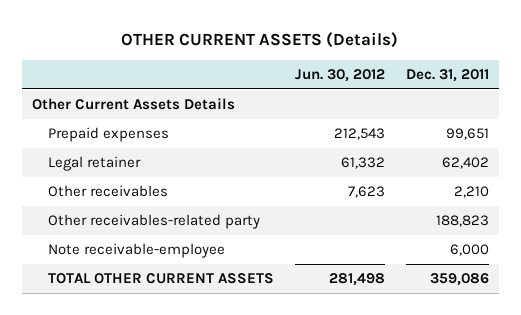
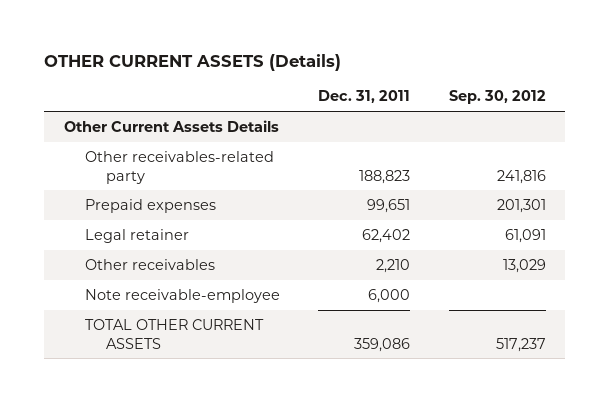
- | Jun. 30, 2012 | Dec. 31, 2011
+ | Dec. 31, 2011 | Sep. 30, 2012
moved up: Other receivables-related party | 188,823 | 241,816

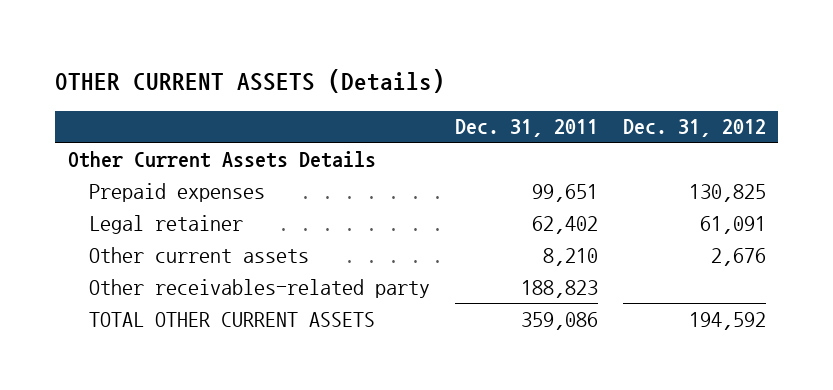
- | Dec. 31, 2011 | Sep. 30, 2012
+ | Dec. 31, 2011 | Dec. 31, 2012
- Other receivables | 2,210 | 13,029
- Note receivable-employee | 6,000 |
+ Other current assets | 8,210 | 2,676
moved down: Other receivables-related party | 188,823 |

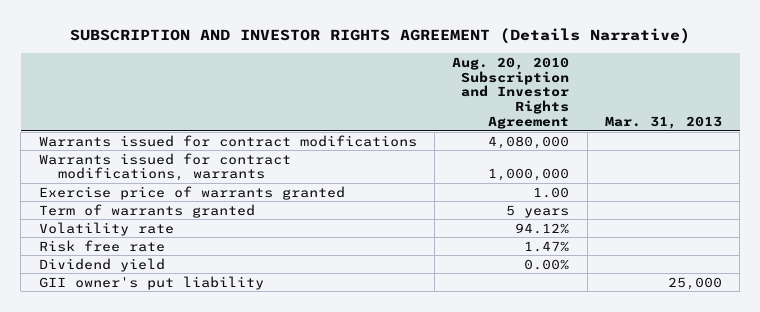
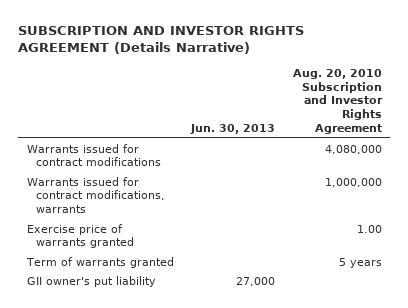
- | Aug. 20, 2010 Subscription and Investor Rights Agreement | Mar. 31, 2013
+ | Jun. 30, 2013 | Aug. 20, 2010 Subscription and Investor Rights Agreement
- Volatility rate | 94.12% |
- Risk free rate | 1.47% |
- Dividend yield | 0.00% |

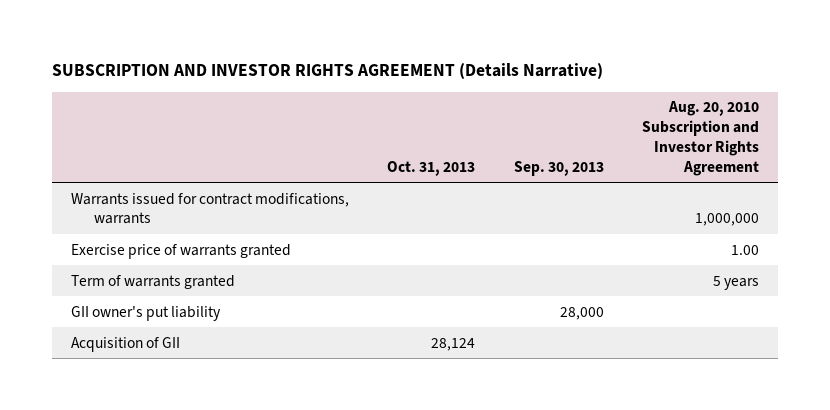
- | Jun. 30, 2013 | Aug. 20, 2010 Subscription and Investor Rights Agreement
+ | Oct. 31, 2013 | Sep. 30, 2013 | Aug. 20, 2010 Subscription and Investor Rights Agreement
- Warrants issued for contract modifications | | 4,080,000
+ Acquisition of GII | 28,124 | |

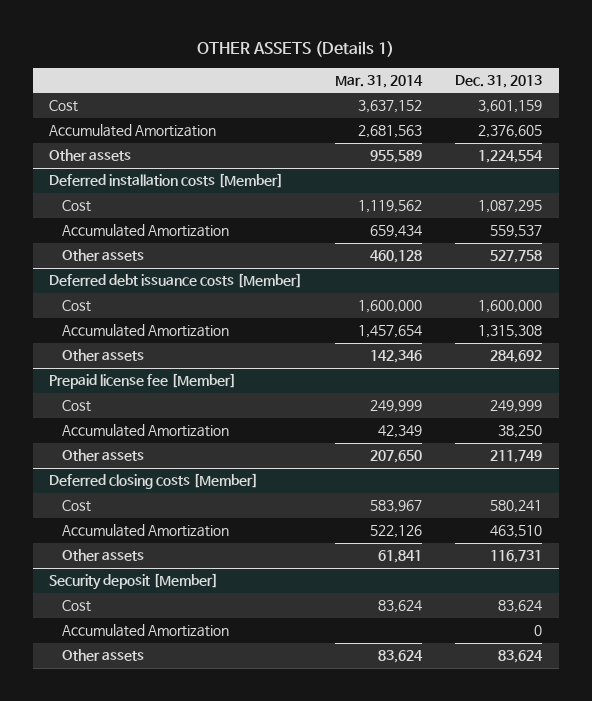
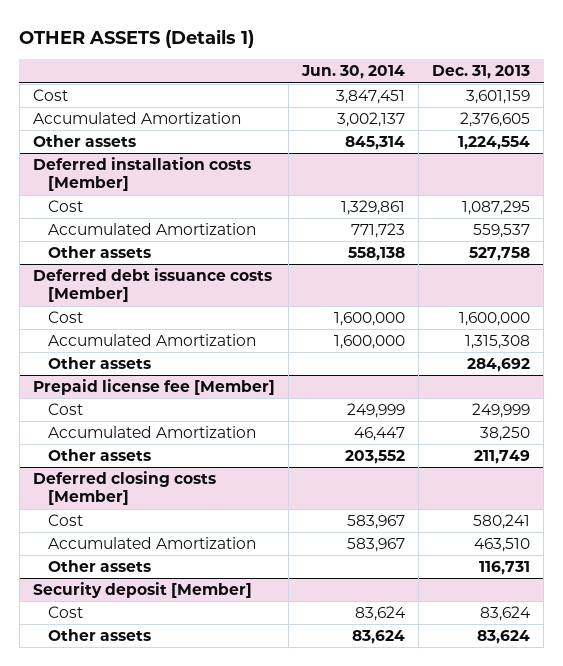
- | Mar. 31, 2014 | Dec. 31, 2013
+ | Jun. 30, 2014 | Dec. 31, 2013
@ Security deposit [Member]
- Accumulated Amortization | | 0

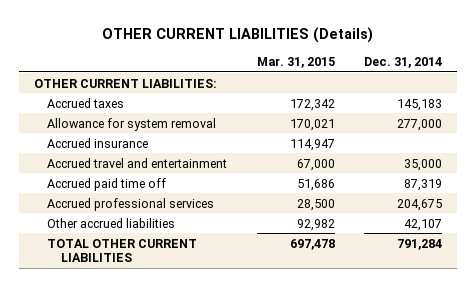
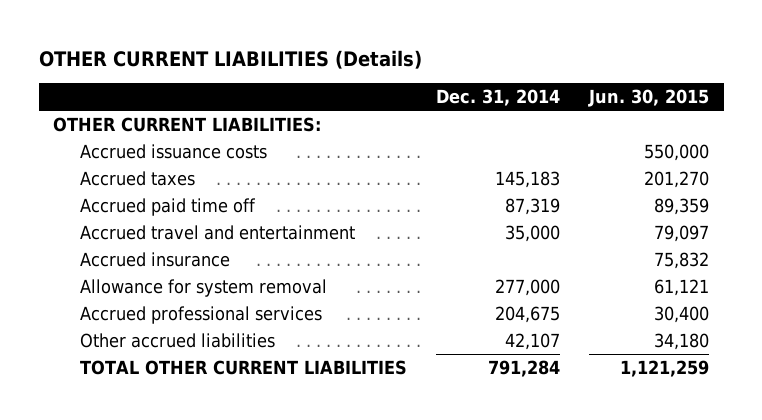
- | Mar. 31, 2015 | Dec. 31, 2014
+ | Dec. 31, 2014 | Jun. 30, 2015
+ Accrued issuance costs | | 550,000
moved down: Accrued travel and entertainment | 35,000 | 79,097
moved down: Accrued insurance | | 75,832
moved down: Allowance for system removal | 277,000 | 61,121

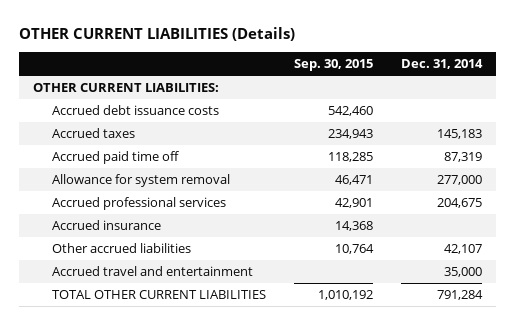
- | Dec. 31, 2014 | Jun. 30, 2015
+ | Sep. 30, 2015 | Dec. 31, 2014
- Accrued issuance costs | | 550,000
+ Accrued debt issuance costs | 542,460 |
moved down: Accrued insurance | 14,368 |
moved down: Accrued travel and entertainment | | 35,000

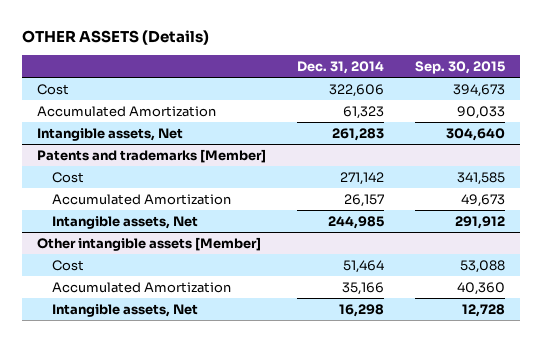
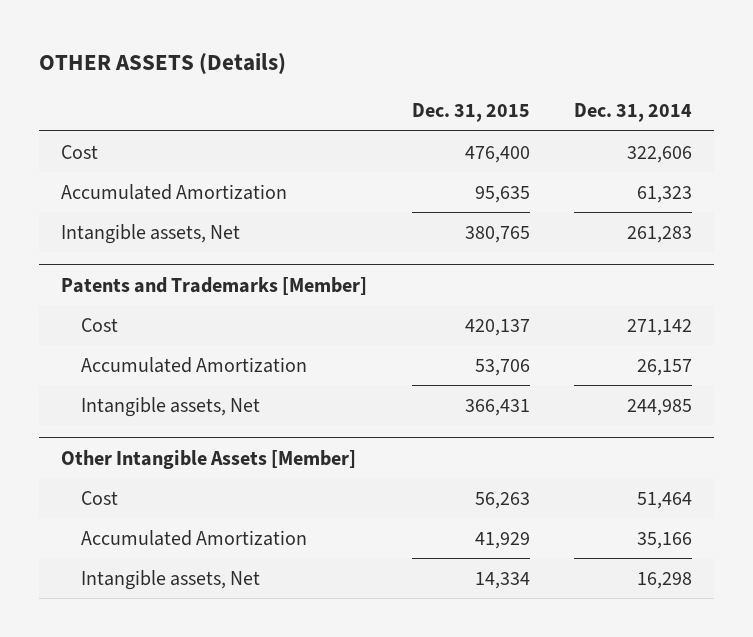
- | Dec. 31, 2014 | Sep. 30, 2015
+ | Dec. 31, 2015 | Dec. 31, 2014
- Patents and trademarks [Member]
+ Patents and Trademarks [Member]
- Other intangible assets [Member]
+ Other Intangible Assets [Member]

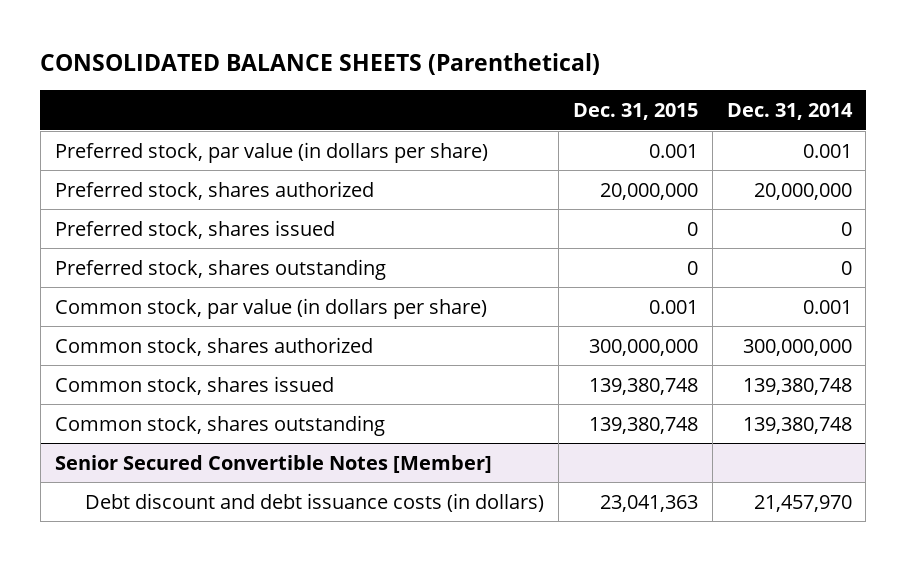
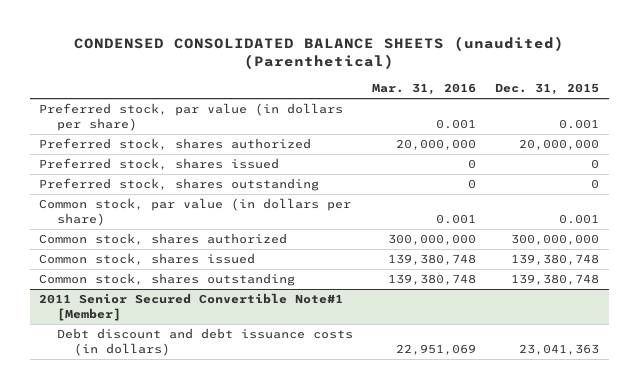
- CONSOLIDATED BALANCE SHEETS (Parenthetical)
+ CONDENSED CONSOLIDATED BALANCE SHEETS (unaudited) (Parenthetical)
- | Dec. 31, 2015 | Dec. 31, 2014
+ | Mar. 31, 2016 | Dec. 31, 2015
- Senior Secured Convertible Notes [Member]
+ 2011 Senior Secured Convertible Note#1 [Member]

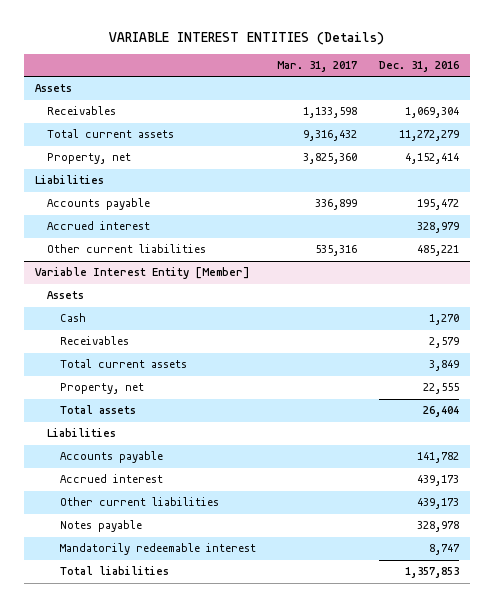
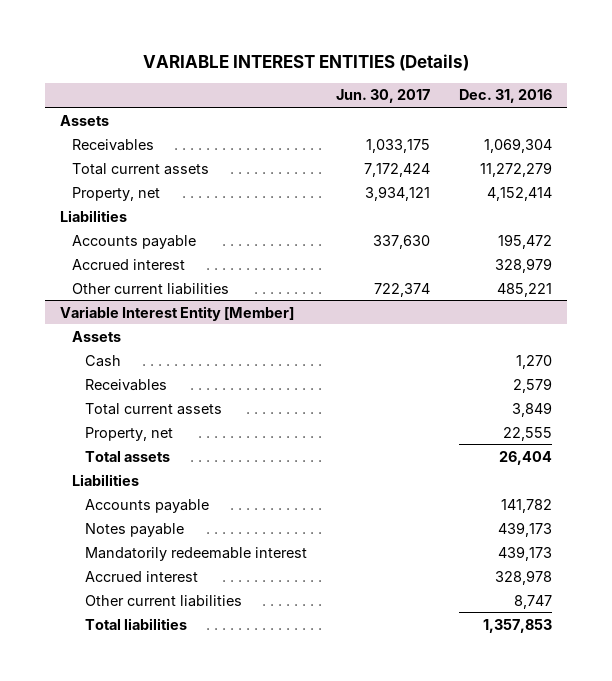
- | Mar. 31, 2017 | Dec. 31, 2016
+ | Jun. 30, 2017 | Dec. 31, 2016
@ Variable Interest Entity [Member]
- Accrued interest | | 439,173
- Other current liabilities | | 439,173
- Notes payable | | 328,978
- Mandatorily redeemable interest | | 8,747
+ Notes payable | | 439,173
+ Mandatorily redeemable interest | | 439,173
+ Accrued interest | | 328,978
+ Other current liabilities | | 8,747

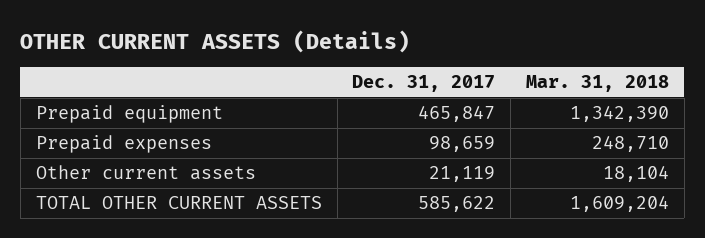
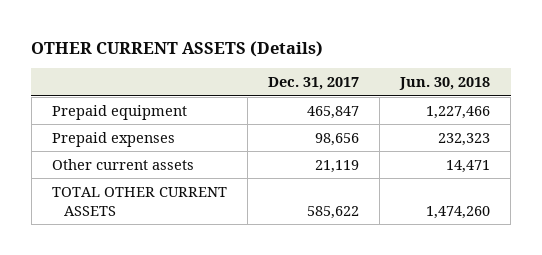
- | Dec. 31, 2017 | Mar. 31, 2018
+ | Dec. 31, 2017 | Jun. 30, 2018
- Prepaid expenses | 98,659 | 248,710
+ Prepaid expenses | 98,656 | 232,323

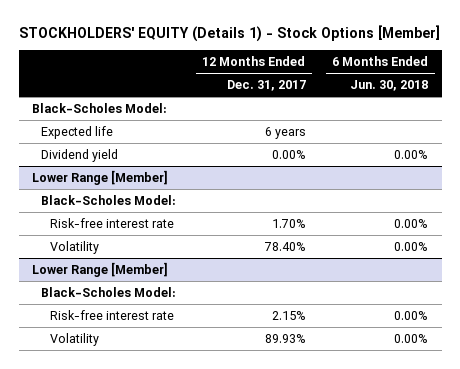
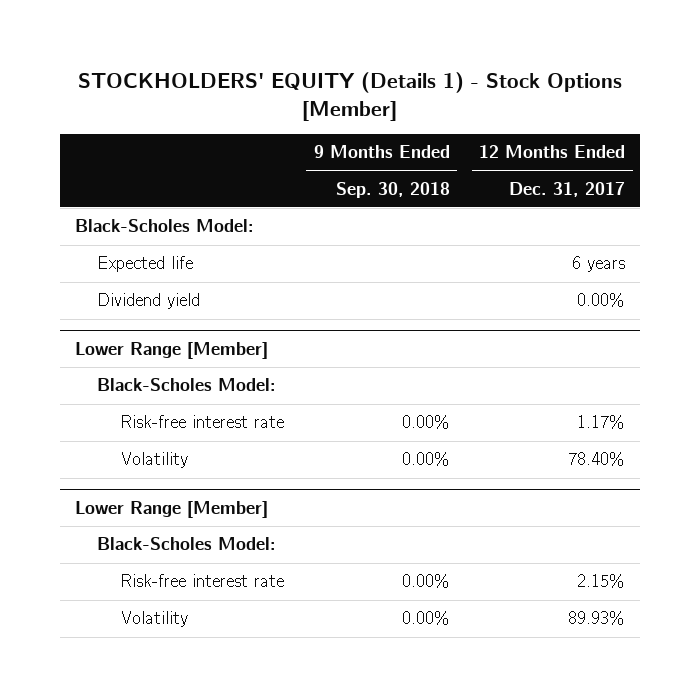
- | 12 Months Ended Dec. 31, 2017 | 6 Months Ended Jun. 30, 2018
+ | 9 Months Ended Sep. 30, 2018 | 12 Months Ended Dec. 31, 2017
@ Lower Range [Member]
- Risk-free interest rate | 1.70% | 0.00%
+ Risk-free interest rate | 0.00% | 1.17%

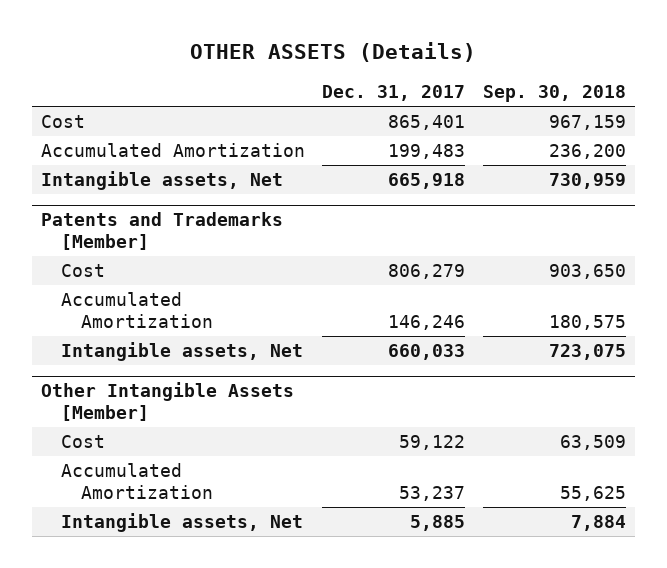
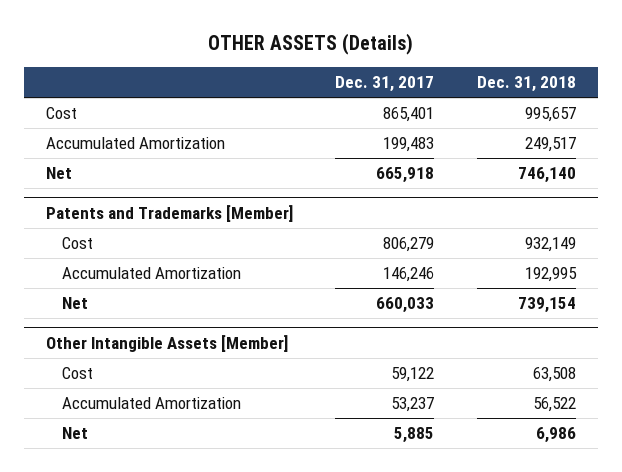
- | Dec. 31, 2017 | Sep. 30, 2018
+ | Dec. 31, 2017 | Dec. 31, 2018
- Intangible assets, Net | 665,918 | 730,959
+ Net | 665,918 | 746,140
@ Patents and Trademarks [Member]
- Intangible assets, Net | 660,033 | 723,075
+ Net | 660,033 | 739,154
@ Other Intangible Assets [Member]
- Intangible assets, Net | 5,885 | 7,884
+ Net | 5,885 | 6,986

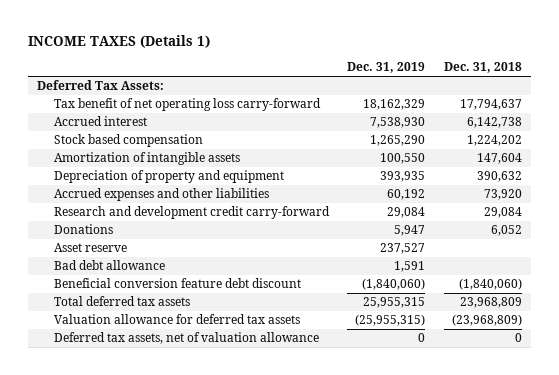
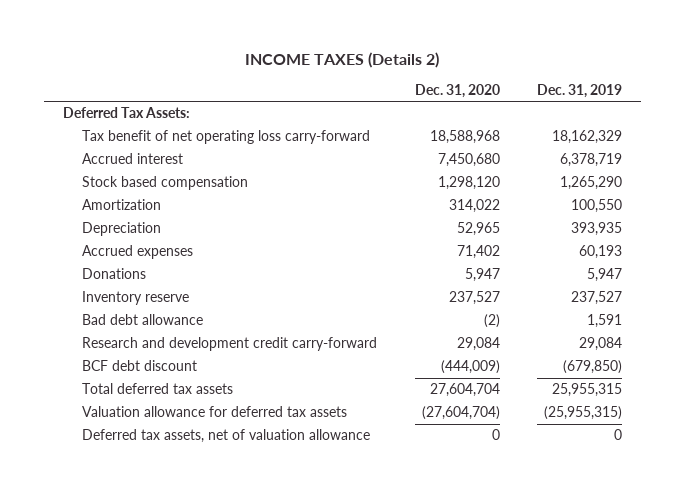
- INCOME TAXES (Details 1)
+ INCOME TAXES (Details 2)
- | Dec. 31, 2019 | Dec. 31, 2018
+ | Dec. 31, 2020 | Dec. 31, 2019
- Accrued interest | 7,538,930 | 6,142,738
+ Accrued interest | 7,450,680 | 6,378,719
- Amortization of intangible assets | 100,550 | 147,604
- Depreciation of property and equipment | 393,935 | 390,632
- Accrued expenses and other liabilities | 60,192 | 73,920
+ Amortization | 314,022 | 100,550
+ Depreciation | 52,965 | 393,935
+ Accrued expenses | 71,402 | 60,193
- Asset reserve | 237,527 |
+ Inventory reserve | 237,527 | 237,527
- Beneficial conversion feature debt discount | (1,840,060) | (1,840,060)
moved down: Research and development credit carry-forward | 29,084 | 29,084
+ BCF debt discount | (444,009) | (679,850)

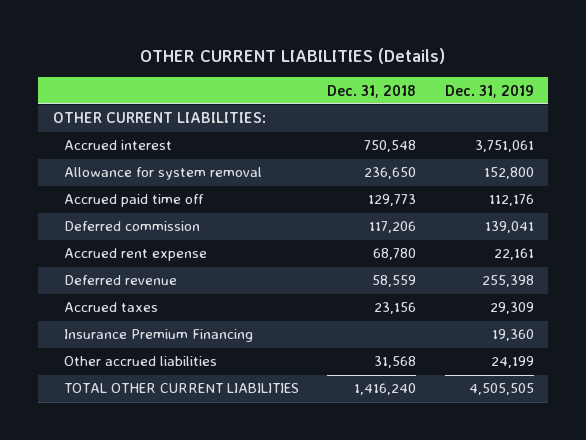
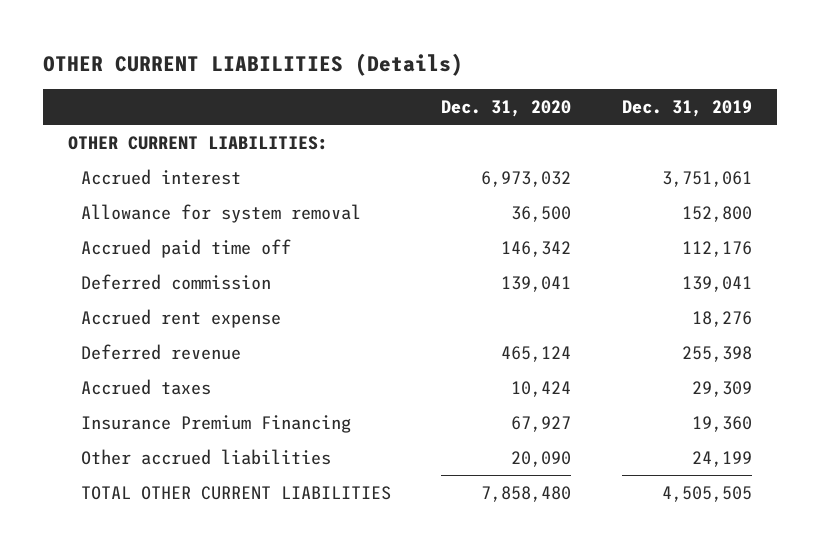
- | Dec. 31, 2018 | Dec. 31, 2019
+ | Dec. 31, 2020 | Dec. 31, 2019
- Accrued rent expense | 68,780 | 22,161
+ Accrued rent expense | | 18,276

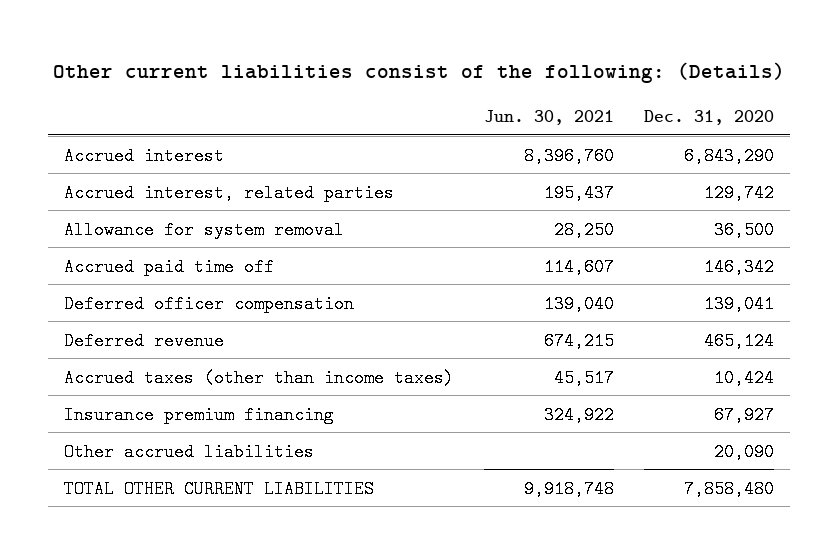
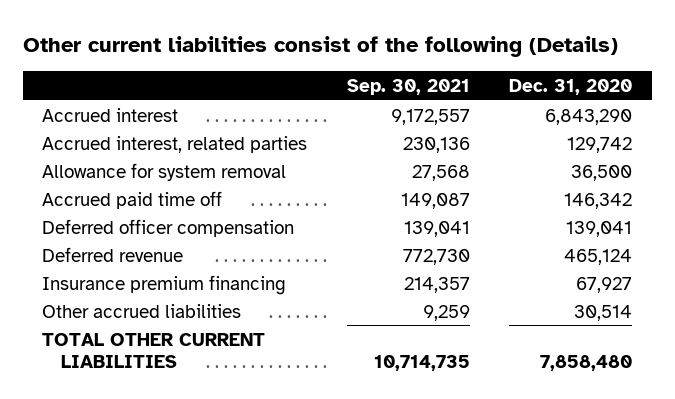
- Other current liabilities consist of the following: (Details)
+ Other current liabilities consist of the following (Details)
- | Jun. 30, 2021 | Dec. 31, 2020
+ | Sep. 30, 2021 | Dec. 31, 2020
- Accrued taxes (other than income taxes) | 45,517 | 10,424
- Other accrued liabilities | | 20,090
+ Other accrued liabilities | 9,259 | 30,514

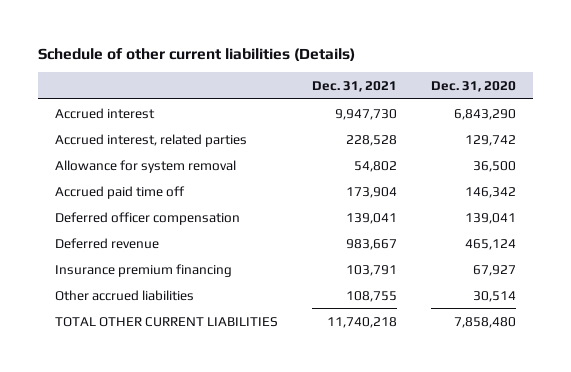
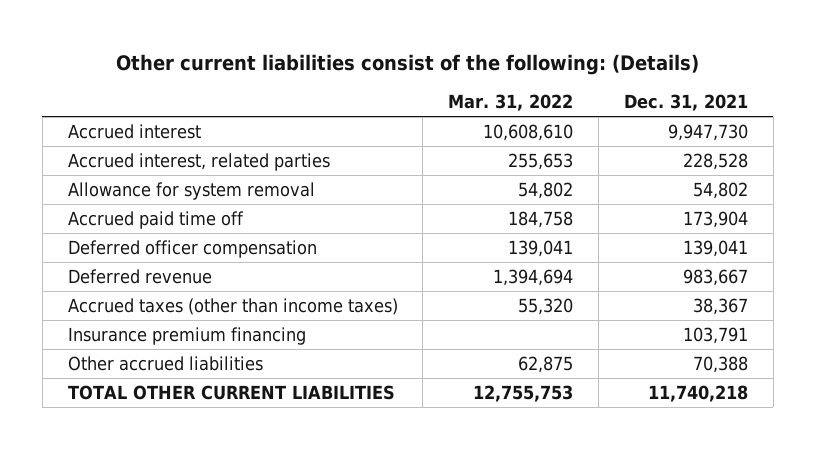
- Schedule of other current liabilities (Details)
+ Other current liabilities consist of the following: (Details)
- | Dec. 31, 2021 | Dec. 31, 2020
+ | Mar. 31, 2022 | Dec. 31, 2021
+ Accrued taxes (other than income taxes) | 55,320 | 38,367
- Other accrued liabilities | 108,755 | 30,514
+ Other accrued liabilities | 62,875 | 70,388

